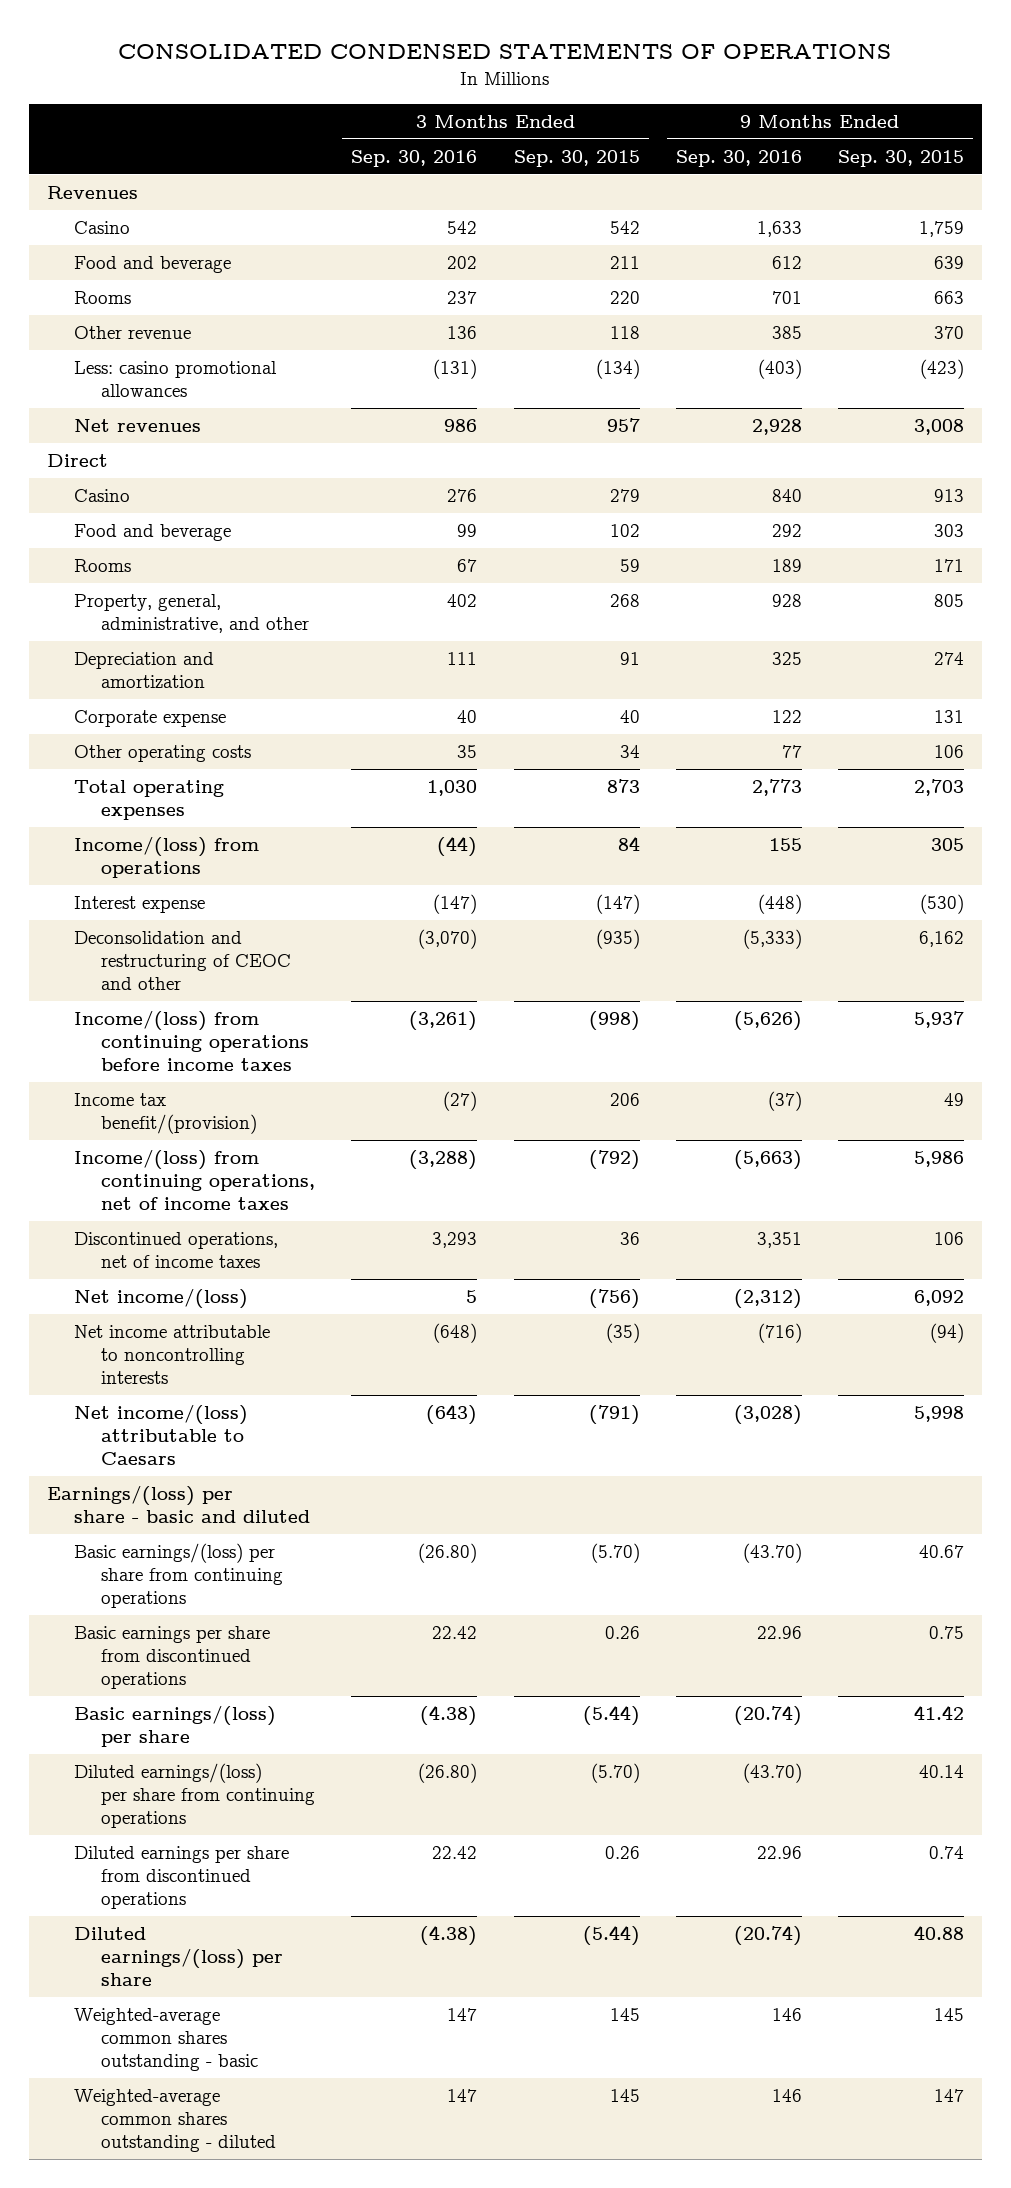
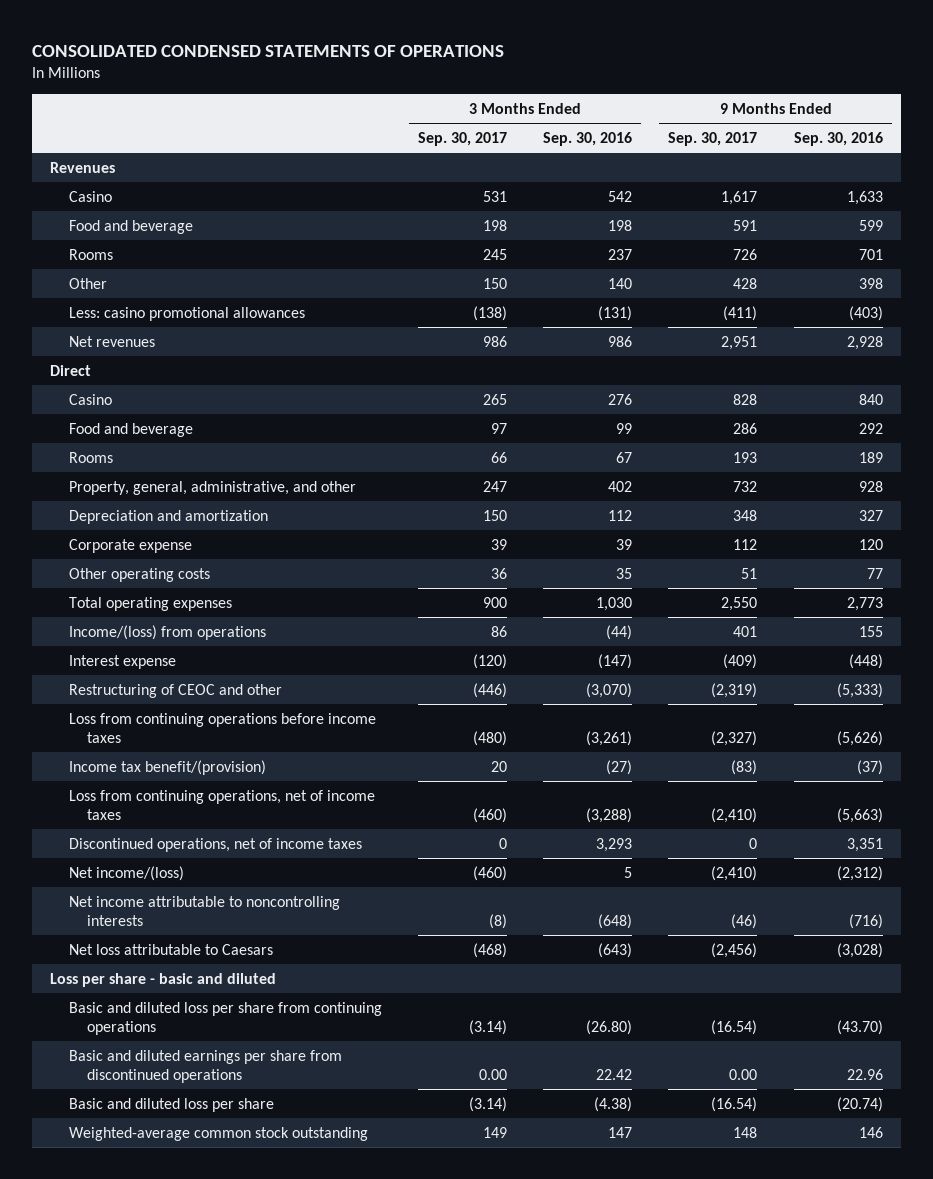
- | 3 Months Ended Sep. 30, 2016 | 3 Months Ended Sep. 30, 2015 | 9 Months Ended Sep. 30, 2016 | 9 Months Ended Sep. 30, 2015
+ | 3 Months Ended Sep. 30, 2017 | 3 Months Ended Sep. 30, 2016 | 9 Months Ended Sep. 30, 2017 | 9 Months Ended Sep. 30, 2016
- Food and beverage | 202 | 211 | 612 | 639
+ Food and beverage | 198 | 198 | 591 | 599
- Other revenue | 136 | 118 | 385 | 370
+ Other | 150 | 140 | 428 | 398
- Depreciation and amortization | 111 | 91 | 325 | 274
- Corporate expense | 40 | 40 | 122 | 131
+ Depreciation and amortization | 150 | 112 | 348 | 327
+ Corporate expense | 39 | 39 | 112 | 120
- Deconsolidation and restructuring of CEOC and other | (3,070) | (935) | (5,333) | 6,162
- Income/(loss) from continuing operations before income taxes | (3,261) | (998) | (5,626) | 5,937
+ Restructuring of CEOC and other | (446) | (3,070) | (2,319) | (5,333)
+ Loss from continuing operations before income taxes | (480) | (3,261) | (2,327) | (5,626)
- Income/(loss) from continuing operations, net of income taxes | (3,288) | (792) | (5,663) | 5,986
+ Loss from continuing operations, net of income taxes | (460) | (3,288) | (2,410) | (5,663)
- Net income/(loss) attributable to Caesars | (643) | (791) | (3,028) | 5,998
- Earnings/(loss) per share - basic and diluted
- Basic earnings/(loss) per share from continuing operations | (26.80) | (5.70) | (43.70) | 40.67
- Basic earnings per share from discontinued operations | 22.42 | 0.26 | 22.96 | 0.75
- Basic earnings/(loss) per share | (4.38) | (5.44) | (20.74) | 41.42
- Diluted earnings/(loss) per share from continuing operations | (26.80) | (5.70) | (43.70) | 40.14
- Diluted earnings per share from discontinued operations | 22.42 | 0.26 | 22.96 | 0.74
- Diluted earnings/(loss) per share | (4.38) | (5.44) | (20.74) | 40.88
- Weighted-average common shares outstanding - basic | 147 | 145 | 146 | 145
- Weighted-average common shares outstanding - diluted | 147 | 145 | 146 | 147
+ Net loss attributable to Caesars | (468) | (643) | (2,456) | (3,028)
+ Loss per share - basic and diluted
+ Basic and diluted loss per share from continuing operations | (3.14) | (26.80) | (16.54) | (43.70)
+ Basic and diluted earnings per share from discontinued operations | 0.00 | 22.42 | 0.00 | 22.96
+ Basic and diluted loss per share | (3.14) | (4.38) | (16.54) | (20.74)
+ Weighted-average common stock outstanding | 149 | 147 | 148 | 146

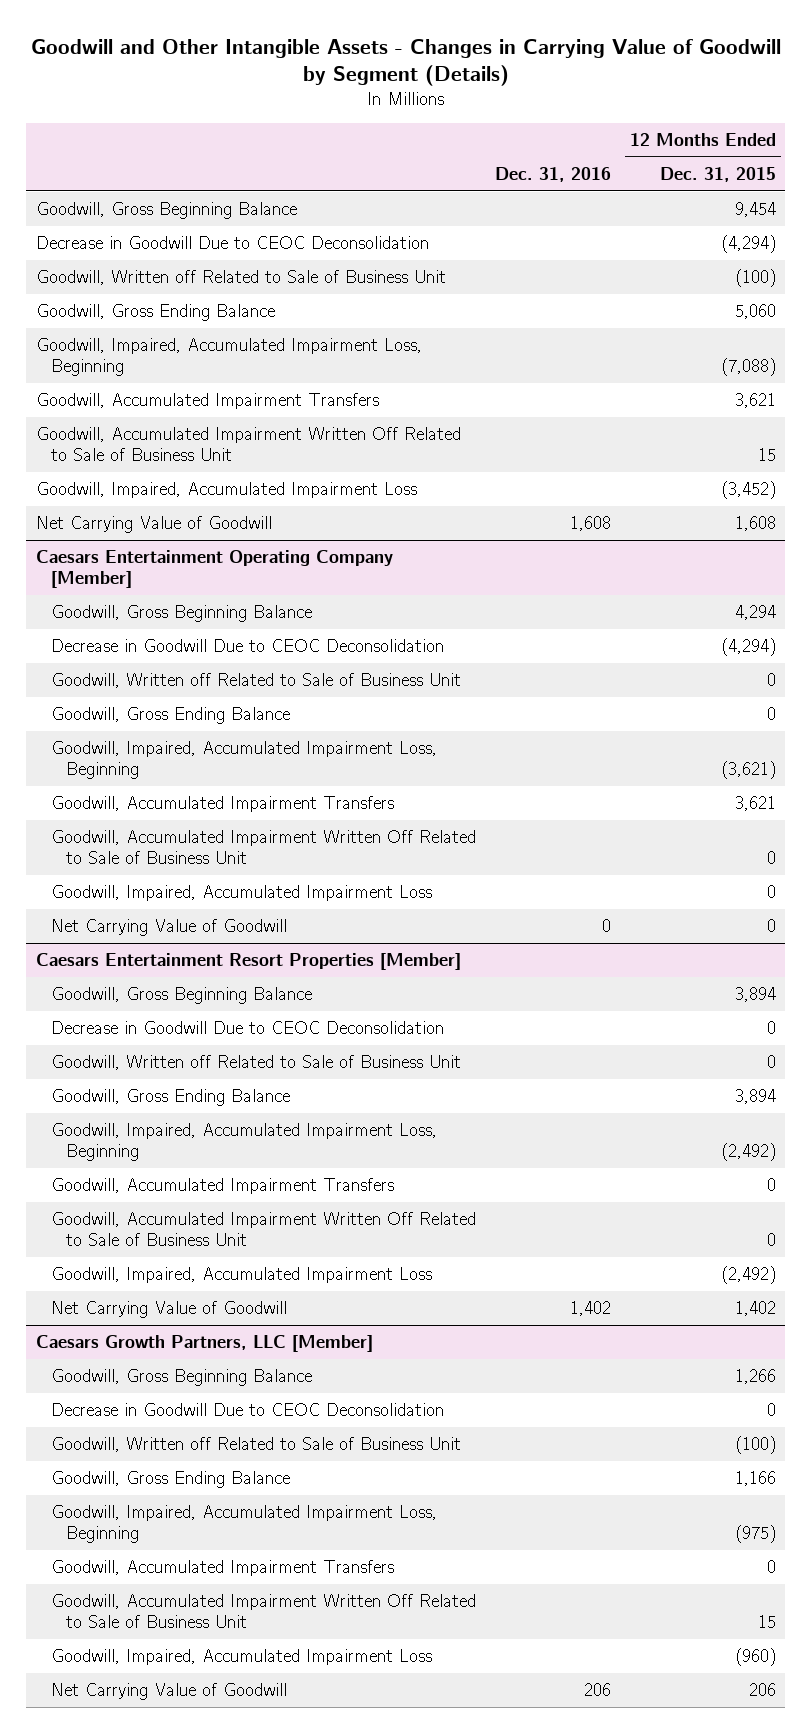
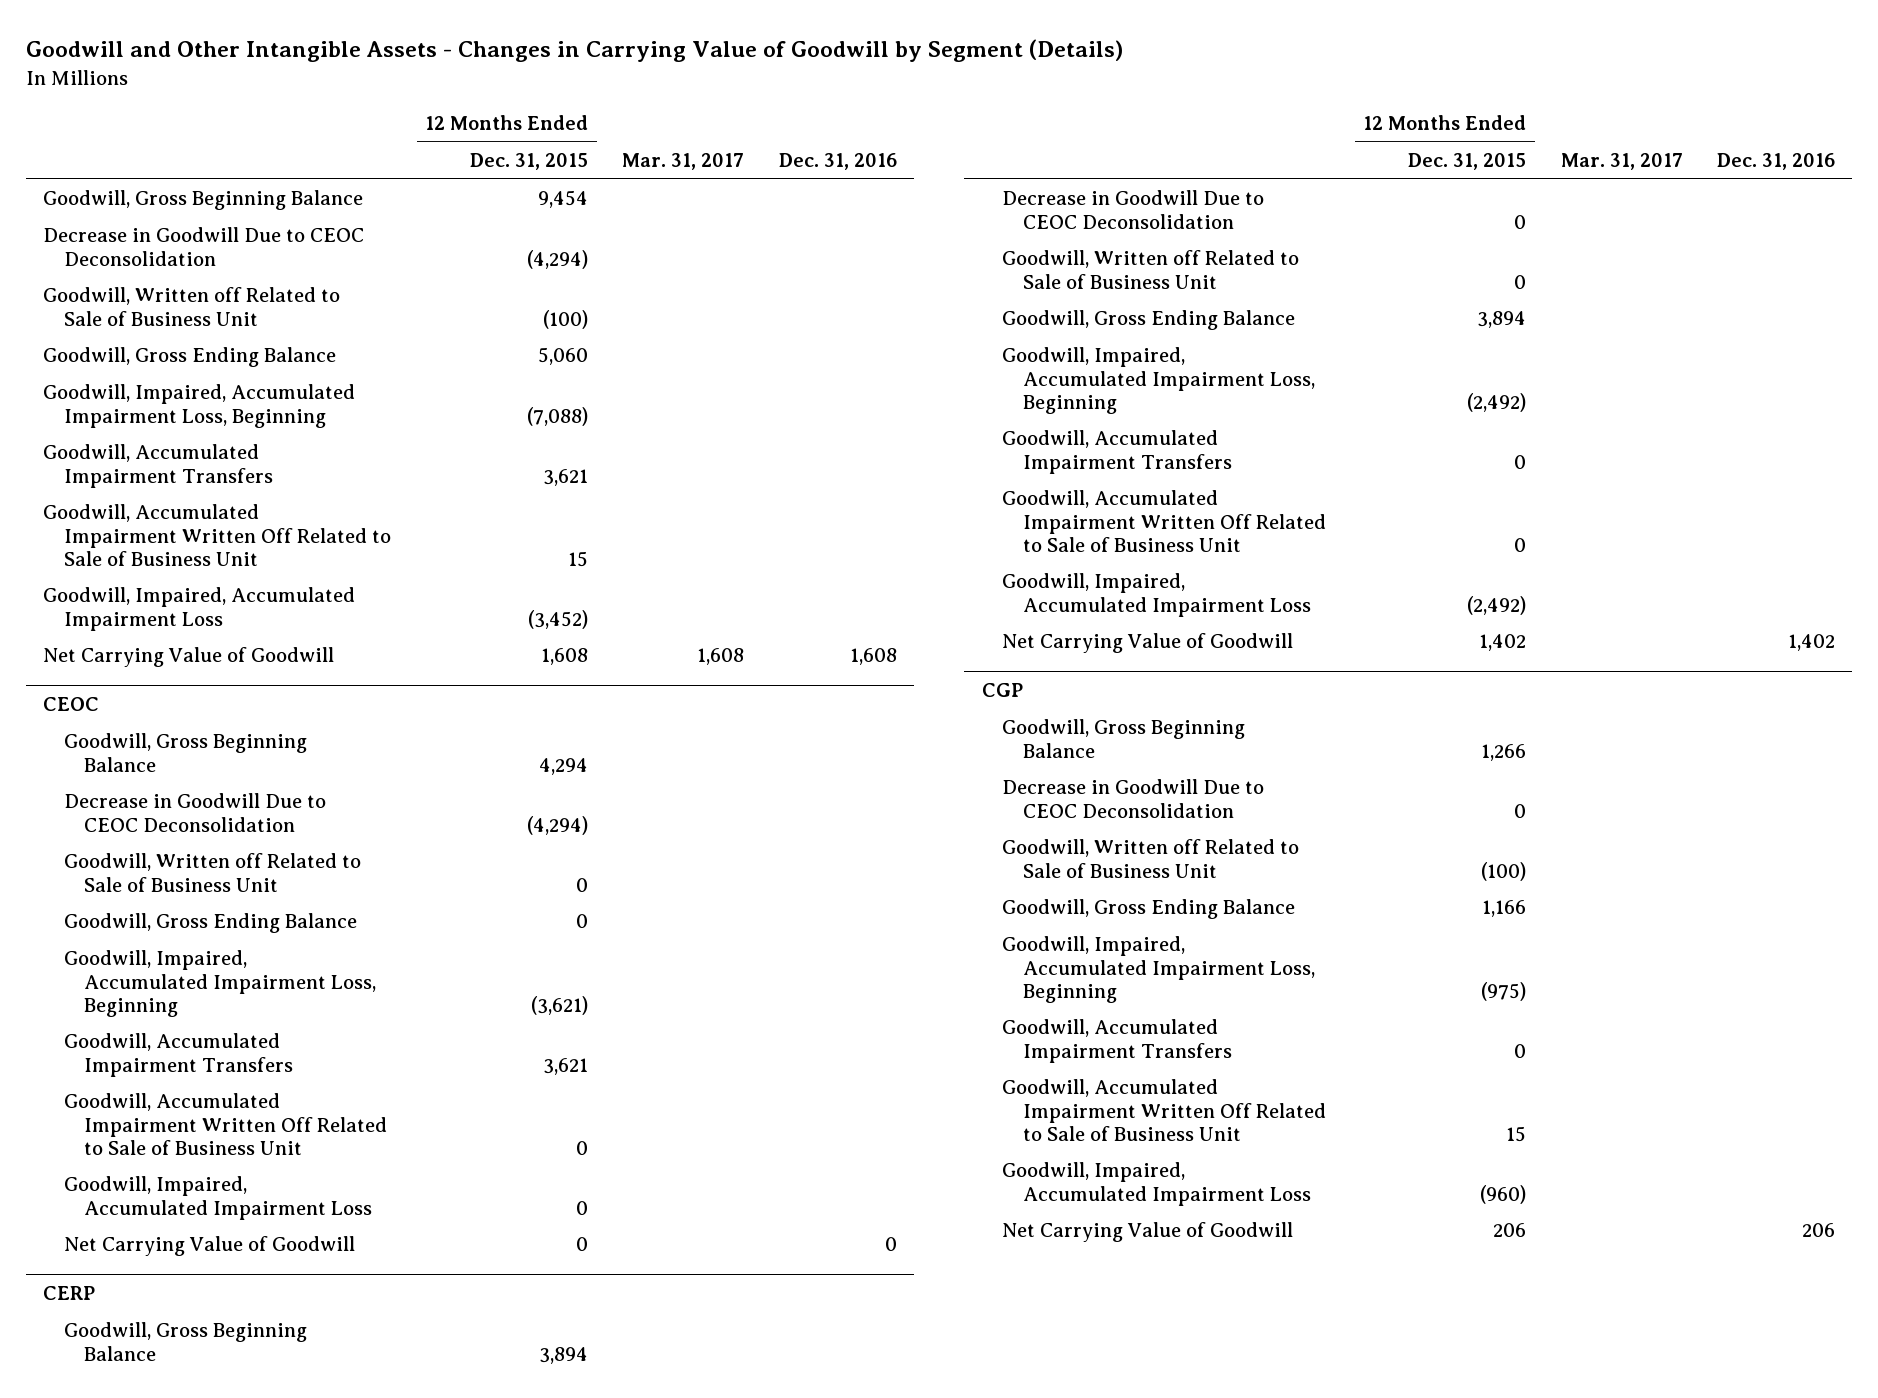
- | Dec. 31, 2016 | 12 Months Ended Dec. 31, 2015
+ | 12 Months Ended Dec. 31, 2015 | Mar. 31, 2017 | Dec. 31, 2016
- Caesars Entertainment Operating Company [Member]
+ CEOC
- Caesars Entertainment Resort Properties [Member]
+ CERP
- Caesars Growth Partners, LLC [Member]
+ CGP

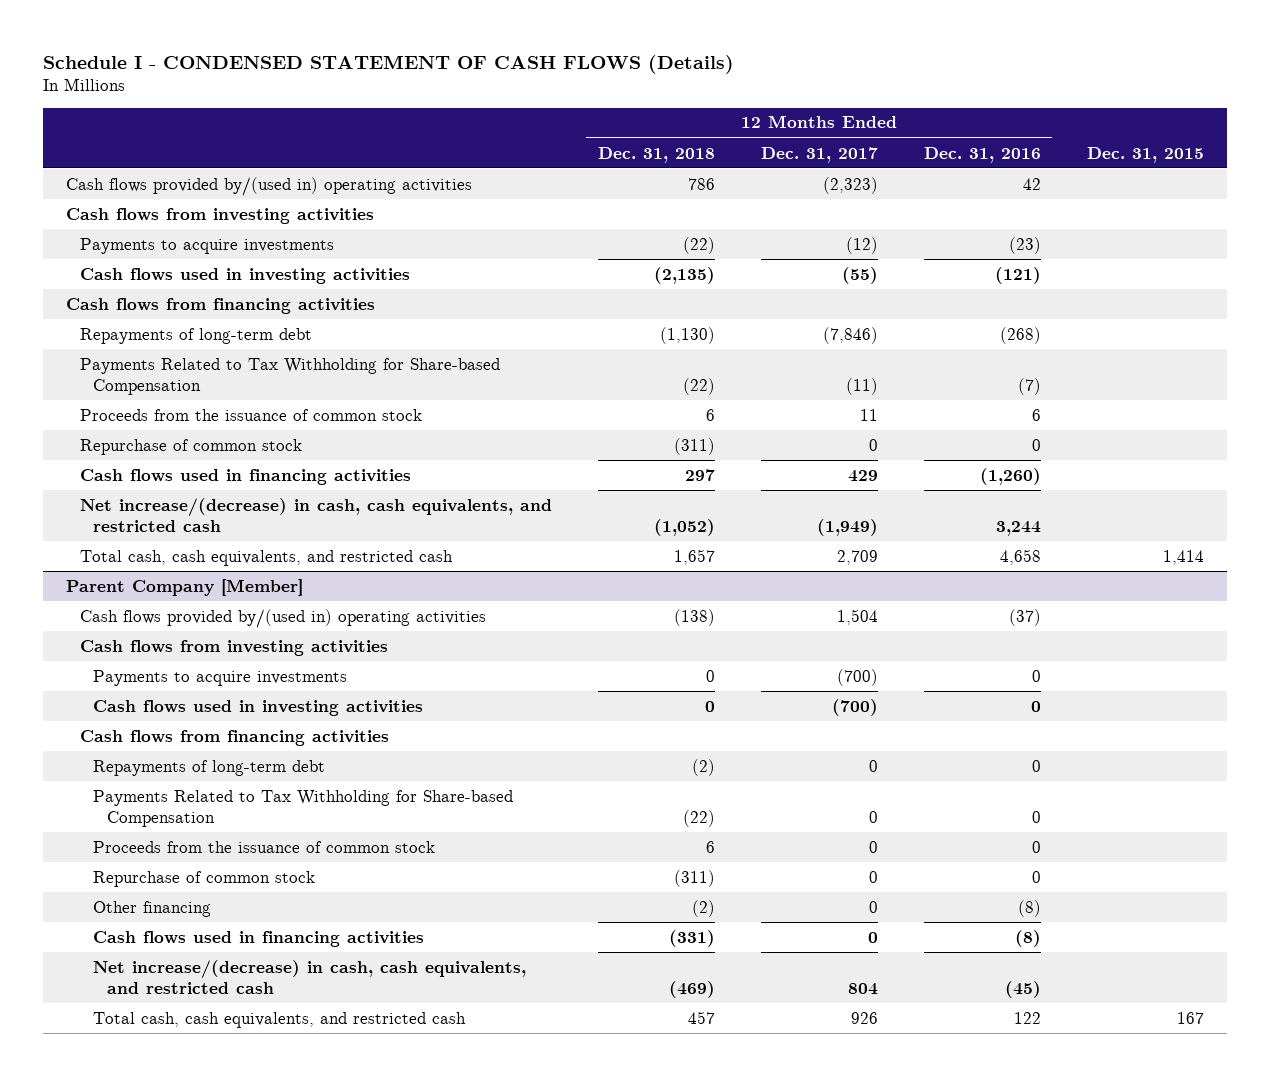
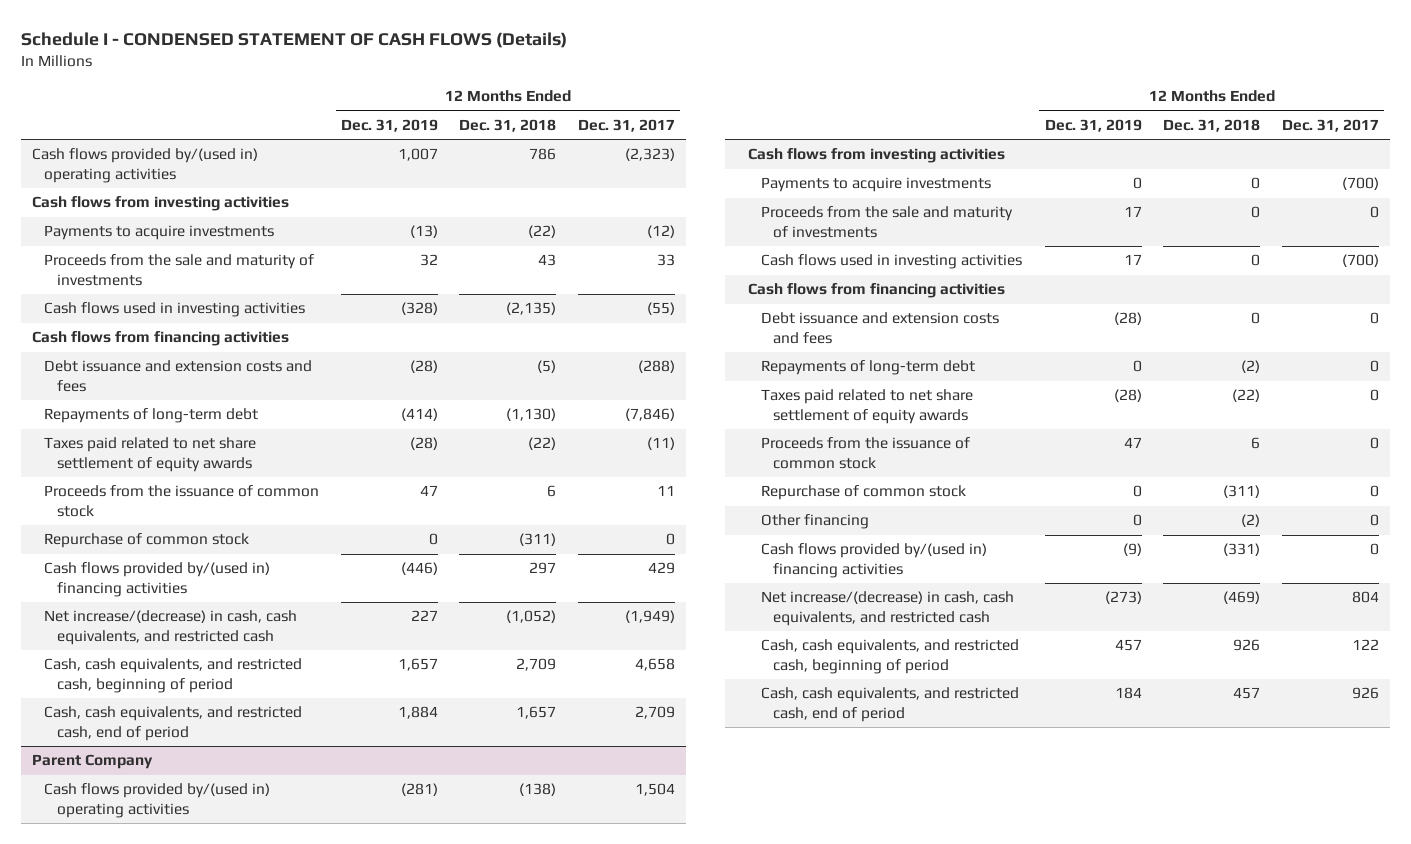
- | 12 Months Ended Dec. 31, 2018 | 12 Months Ended Dec. 31, 2017 | 12 Months Ended Dec. 31, 2016 | Dec. 31, 2015
+ | 12 Months Ended Dec. 31, 2019 | 12 Months Ended Dec. 31, 2018 | 12 Months Ended Dec. 31, 2017
+ Proceeds from the sale and maturity of investments | 32 | 43 | 33
+ Debt issuance and extension costs and fees | (28) | (5) | (288)
- Payments Related to Tax Withholding for Share-based Compensation | (22) | (11) | (7) |
+ Taxes paid related to net share settlement of equity awards | (28) | (22) | (11)
- Cash flows used in financing activities | 297 | 429 | (1,260) |
+ Cash flows provided by/(used in) financing activities | (446) | 297 | 429
- Total cash, cash equivalents, and restricted cash | 1,657 | 2,709 | 4,658 | 1,414
- Parent Company [Member]
+ Cash, cash equivalents, and restricted cash, beginning of period | 1,657 | 2,709 | 4,658
+ Cash, cash equivalents, and restricted cash, end of period | 1,884 | 1,657 | 2,709
+ Parent Company
+ Proceeds from the sale and maturity of investments | 17 | 0 | 0
+ Debt issuance and extension costs and fees | (28) | 0 | 0
- Payments Related to Tax Withholding for Share-based Compensation | (22) | 0 | 0 |
+ Taxes paid related to net share settlement of equity awards | (28) | (22) | 0
- Cash flows used in financing activities | (331) | 0 | (8) |
+ Cash flows provided by/(used in) financing activities | (9) | (331) | 0
- Total cash, cash equivalents, and restricted cash | 457 | 926 | 122 | 167
+ Cash, cash equivalents, and restricted cash, beginning of period | 457 | 926 | 122
+ Cash, cash equivalents, and restricted cash, end of period | 184 | 457 | 926

